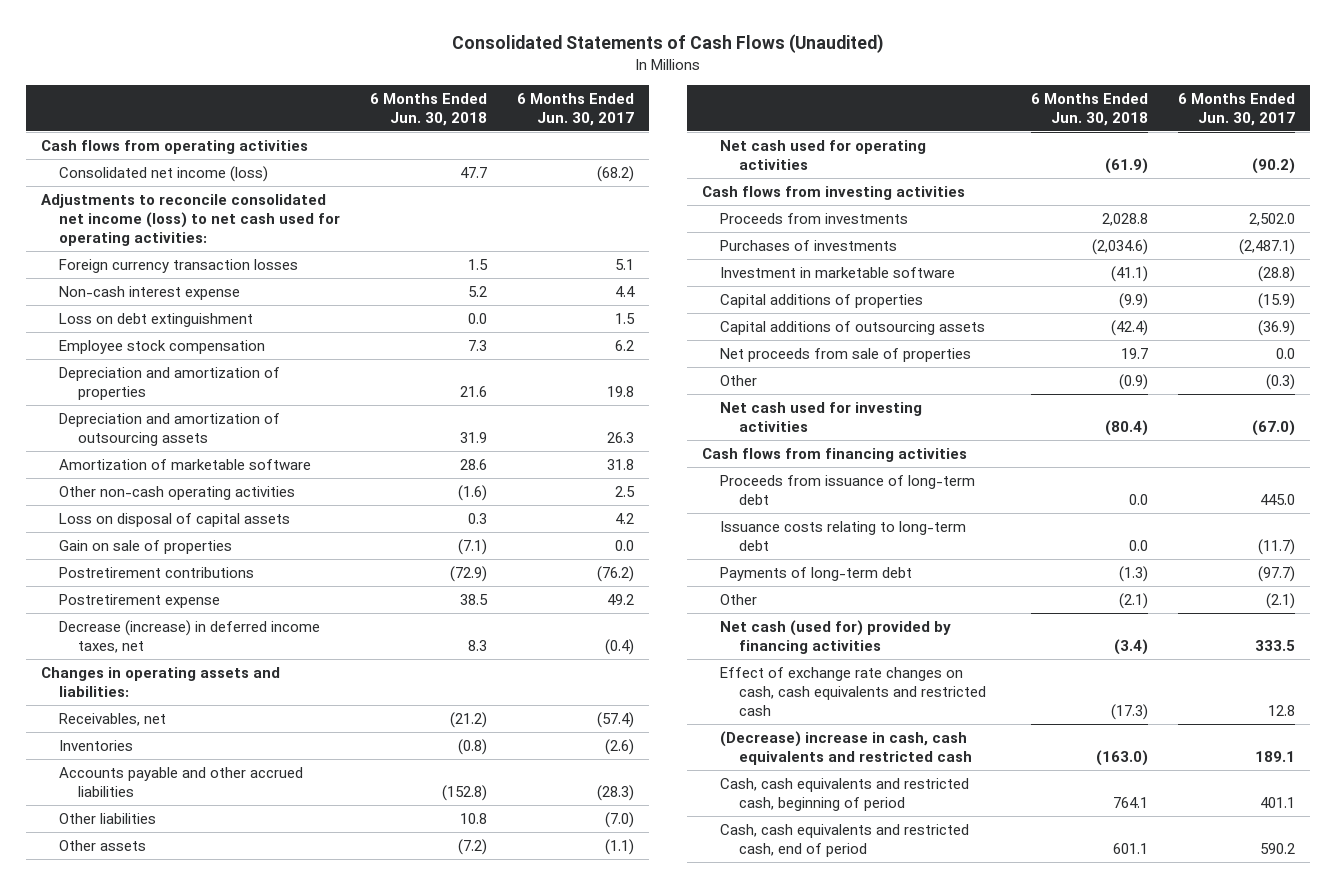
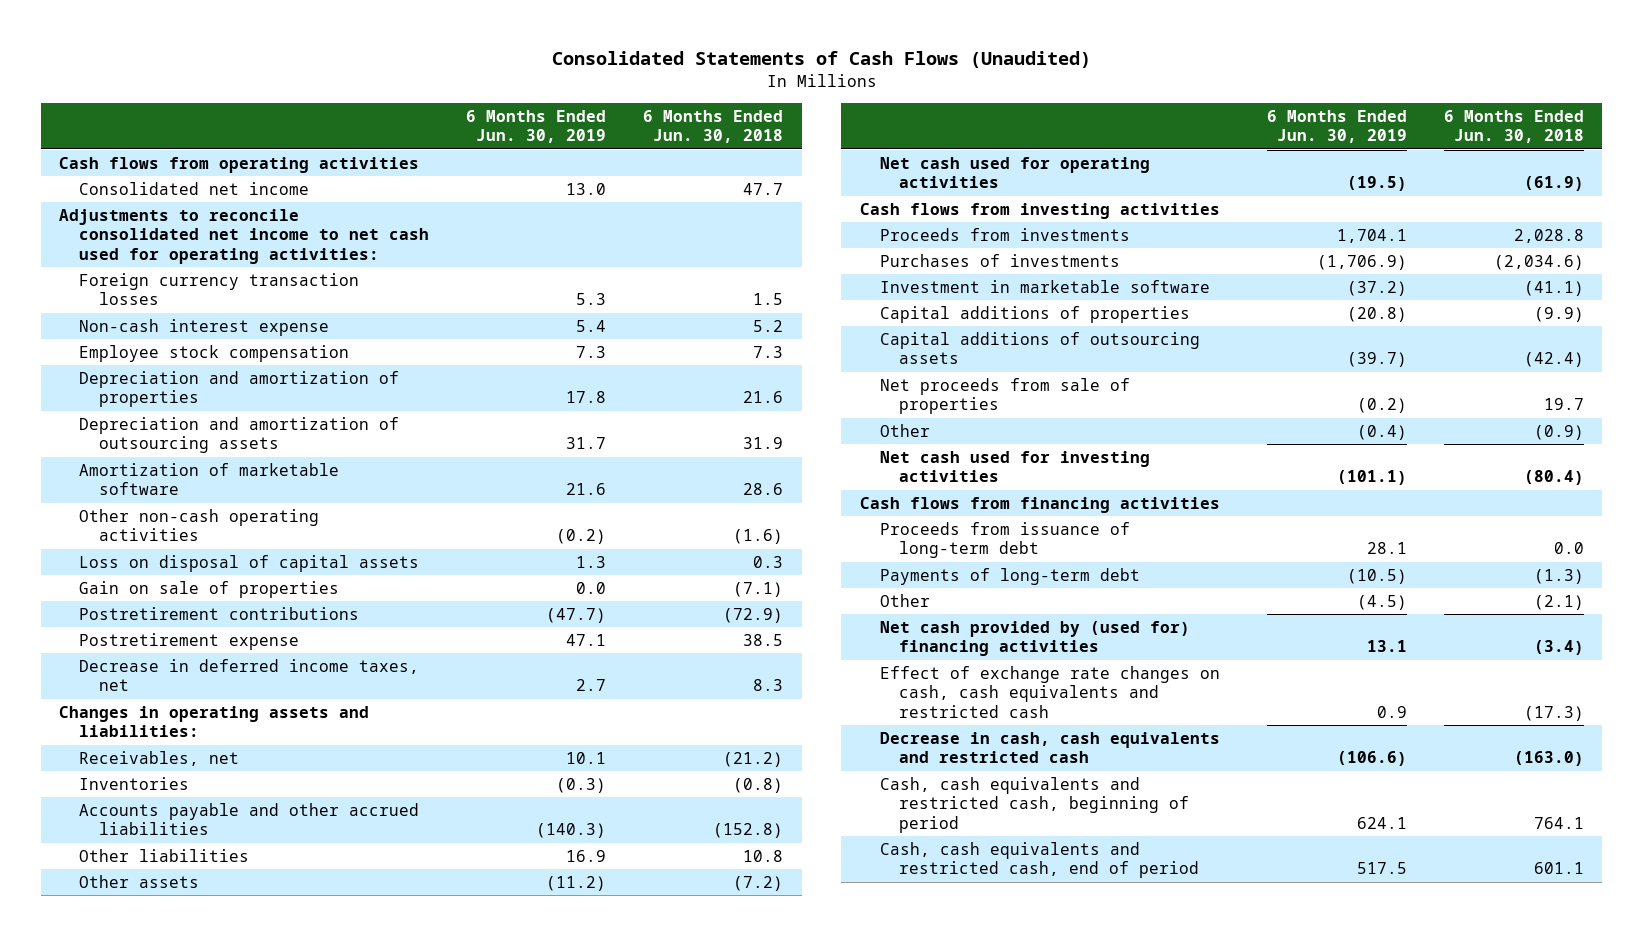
- | 6 Months Ended Jun. 30, 2018 | 6 Months Ended Jun. 30, 2017
+ | 6 Months Ended Jun. 30, 2019 | 6 Months Ended Jun. 30, 2018
- Consolidated net income (loss) | 47.7 | (68.2)
- Adjustments to reconcile consolidated net income (loss) to net cash used for operating activities:
+ Consolidated net income | 13.0 | 47.7
+ Adjustments to reconcile consolidated net income to net cash used for operating activities:
- Loss on debt extinguishment | 0.0 | 1.5
- Decrease (increase) in deferred income taxes, net | 8.3 | (0.4)
+ Decrease in deferred income taxes, net | 2.7 | 8.3
- Issuance costs relating to long-term debt | 0.0 | (11.7)
- Net cash (used for) provided by financing activities | (3.4) | 333.5
+ Net cash provided by (used for) financing activities | 13.1 | (3.4)
- (Decrease) increase in cash, cash equivalents and restricted cash | (163.0) | 189.1
+ Decrease in cash, cash equivalents and restricted cash | (106.6) | (163.0)

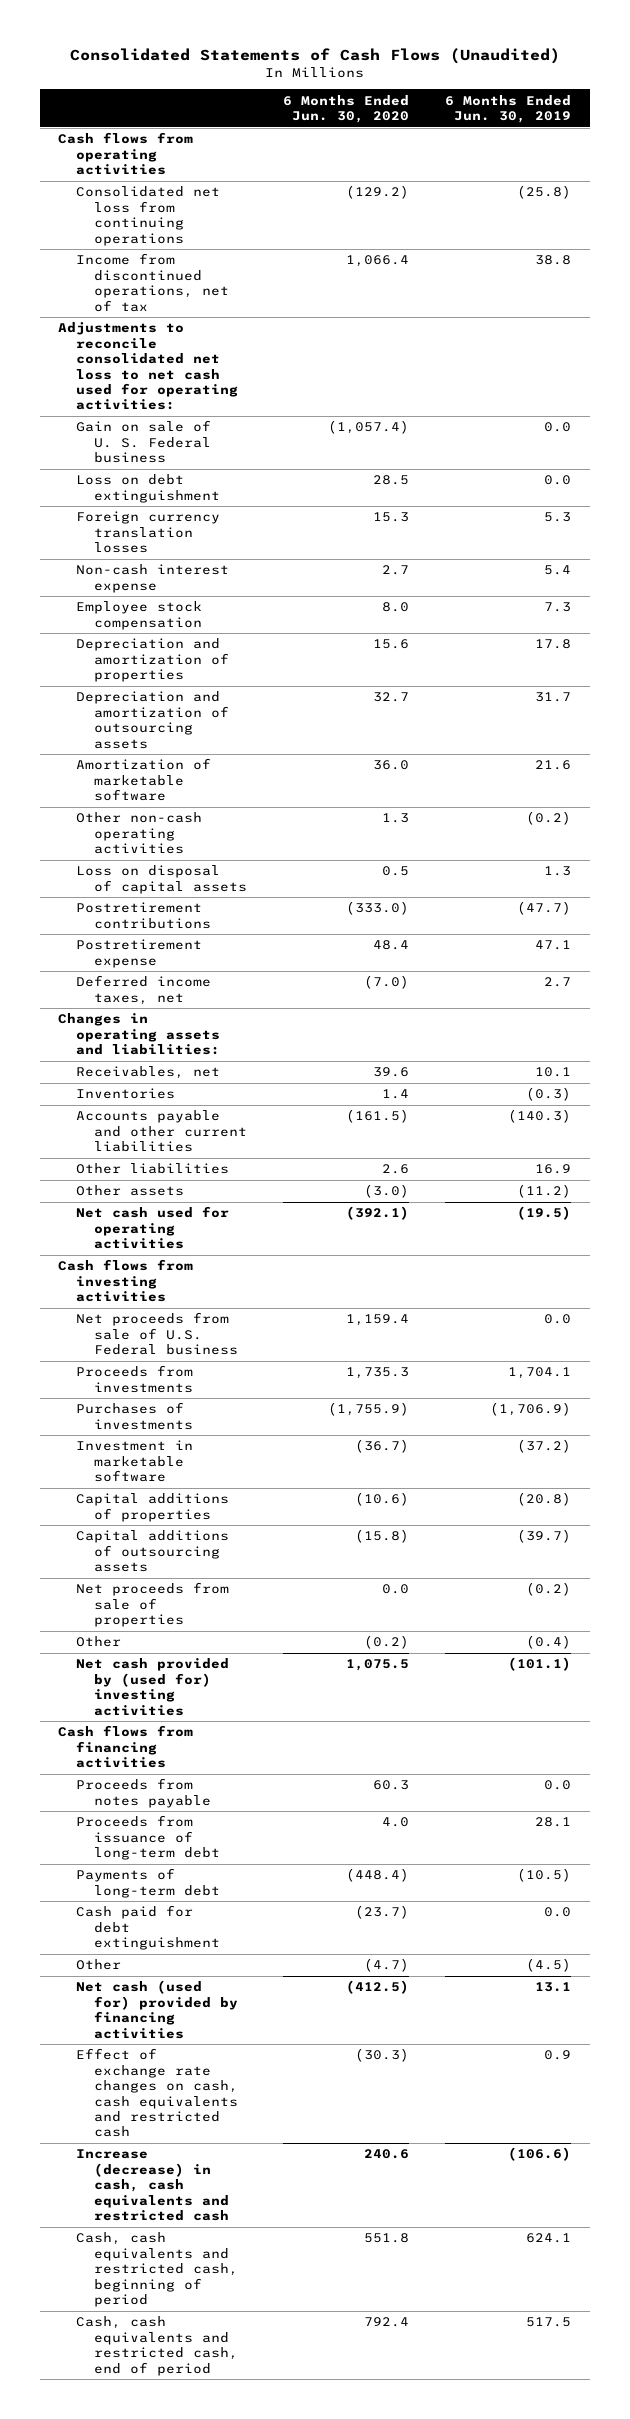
- | 6 Months Ended Jun. 30, 2019 | 6 Months Ended Jun. 30, 2018
+ | 6 Months Ended Jun. 30, 2020 | 6 Months Ended Jun. 30, 2019
- Consolidated net income | 13.0 | 47.7
- Adjustments to reconcile consolidated net income to net cash used for operating activities:
- Foreign currency transaction losses | 5.3 | 1.5
+ Consolidated net loss from continuing operations | (129.2) | (25.8)
+ Income from discontinued operations, net of tax | 1,066.4 | 38.8
+ Adjustments to reconcile consolidated net loss to net cash used for operating activities:
+ Gain on sale of U. S. Federal business | (1,057.4) | 0.0
+ Loss on debt extinguishment | 28.5 | 0.0
+ Foreign currency translation losses | 15.3 | 5.3
- Gain on sale of properties | 0.0 | (7.1)
- Decrease in deferred income taxes, net | 2.7 | 8.3
+ Deferred income taxes, net | (7.0) | 2.7
- Accounts payable and other accrued liabilities | (140.3) | (152.8)
+ Accounts payable and other current liabilities | (161.5) | (140.3)
+ Net proceeds from sale of U.S. Federal business | 1,159.4 | 0.0
- Net cash used for investing activities | (101.1) | (80.4)
+ Net cash provided by (used for) investing activities | 1,075.5 | (101.1)
+ Proceeds from notes payable | 60.3 | 0.0
+ Cash paid for debt extinguishment | (23.7) | 0.0
- Net cash provided by (used for) financing activities | 13.1 | (3.4)
+ Net cash (used for) provided by financing activities | (412.5) | 13.1
- Decrease in cash, cash equivalents and restricted cash | (106.6) | (163.0)
+ Increase (decrease) in cash, cash equivalents and restricted cash | 240.6 | (106.6)

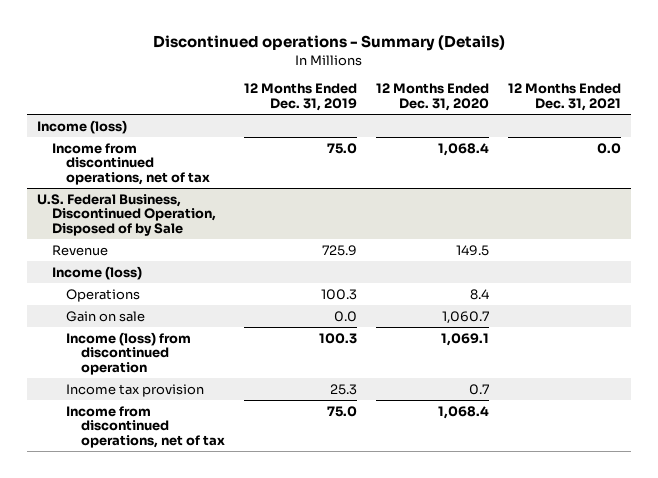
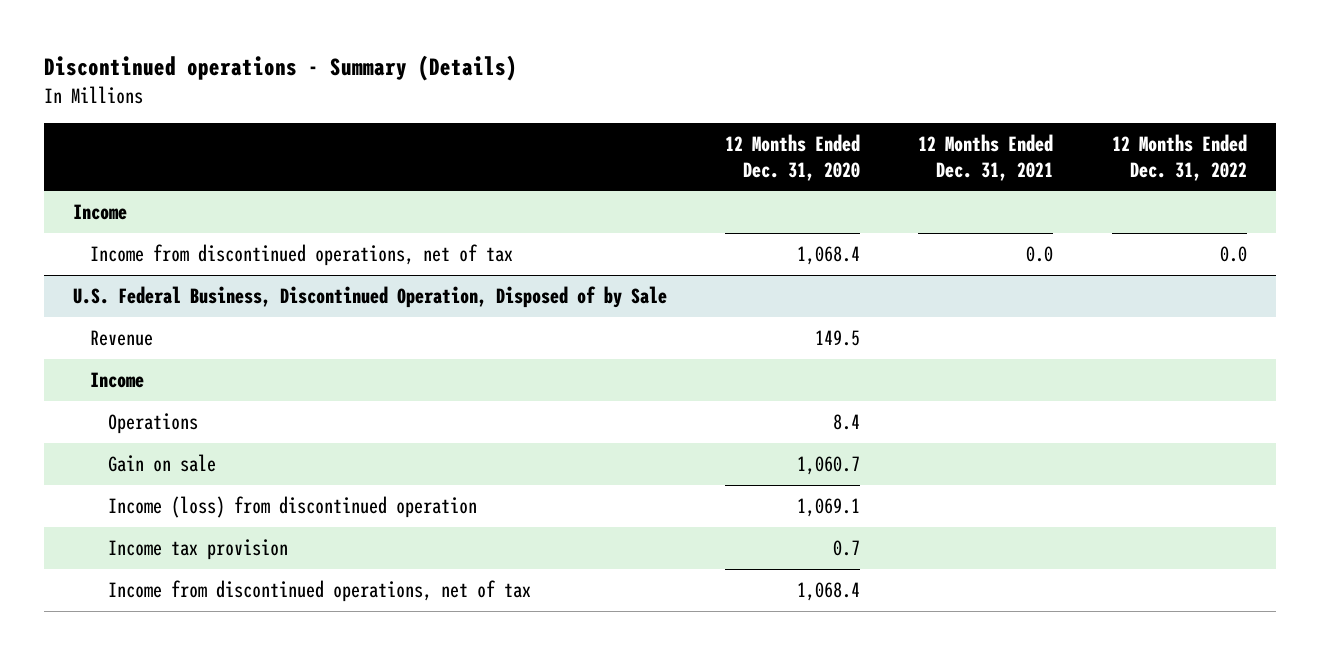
- | 12 Months Ended Dec. 31, 2019 | 12 Months Ended Dec. 31, 2020 | 12 Months Ended Dec. 31, 2021
+ | 12 Months Ended Dec. 31, 2020 | 12 Months Ended Dec. 31, 2021 | 12 Months Ended Dec. 31, 2022
- Income (loss)
+ Income
@ U.S. Federal Business, Discontinued Operation, Disposed of by Sale
- Income (loss)
+ Income

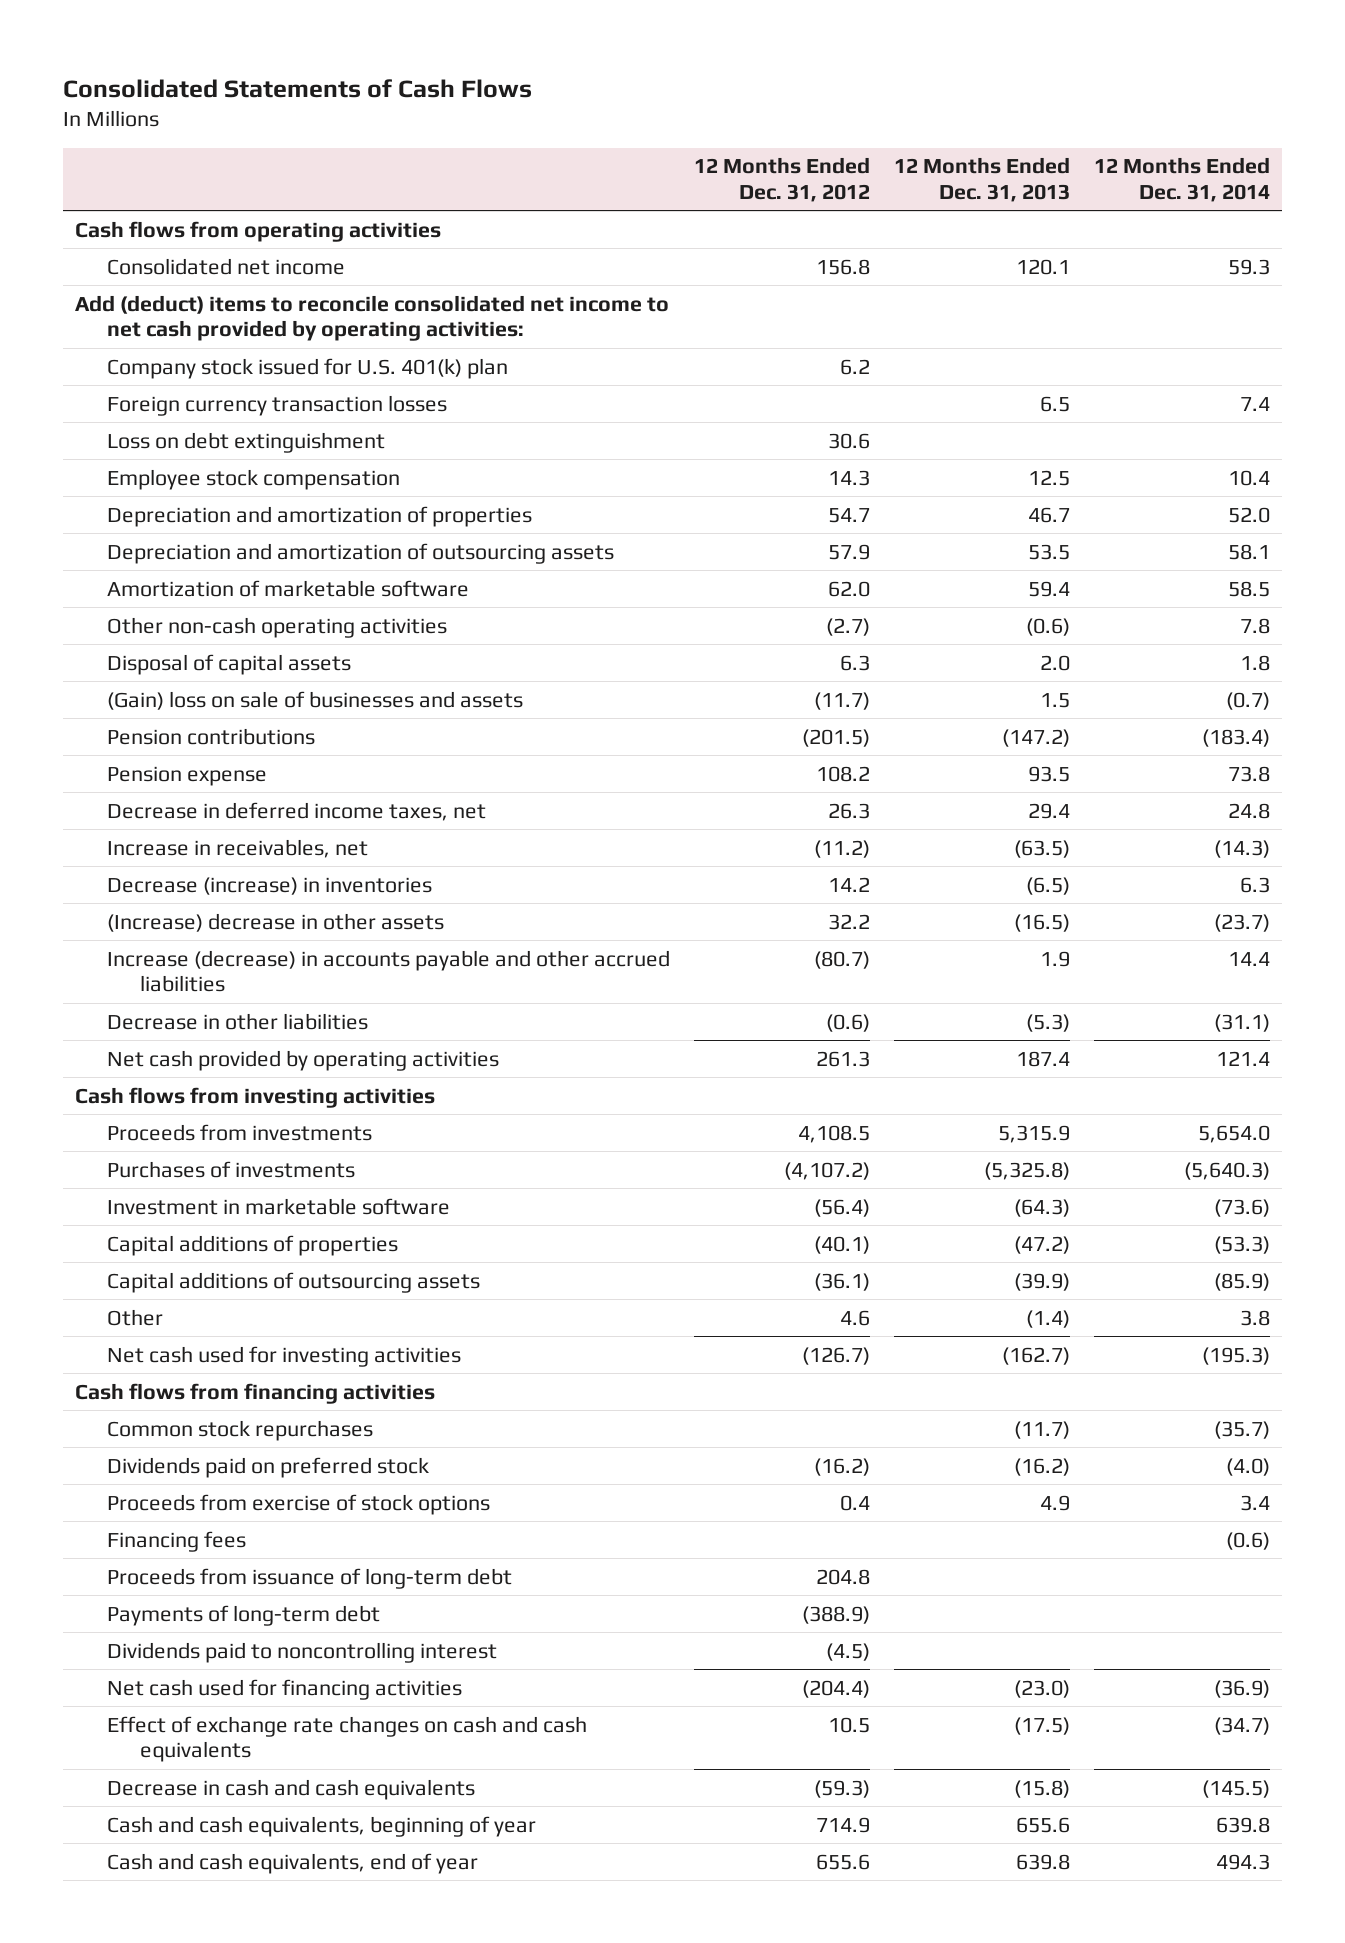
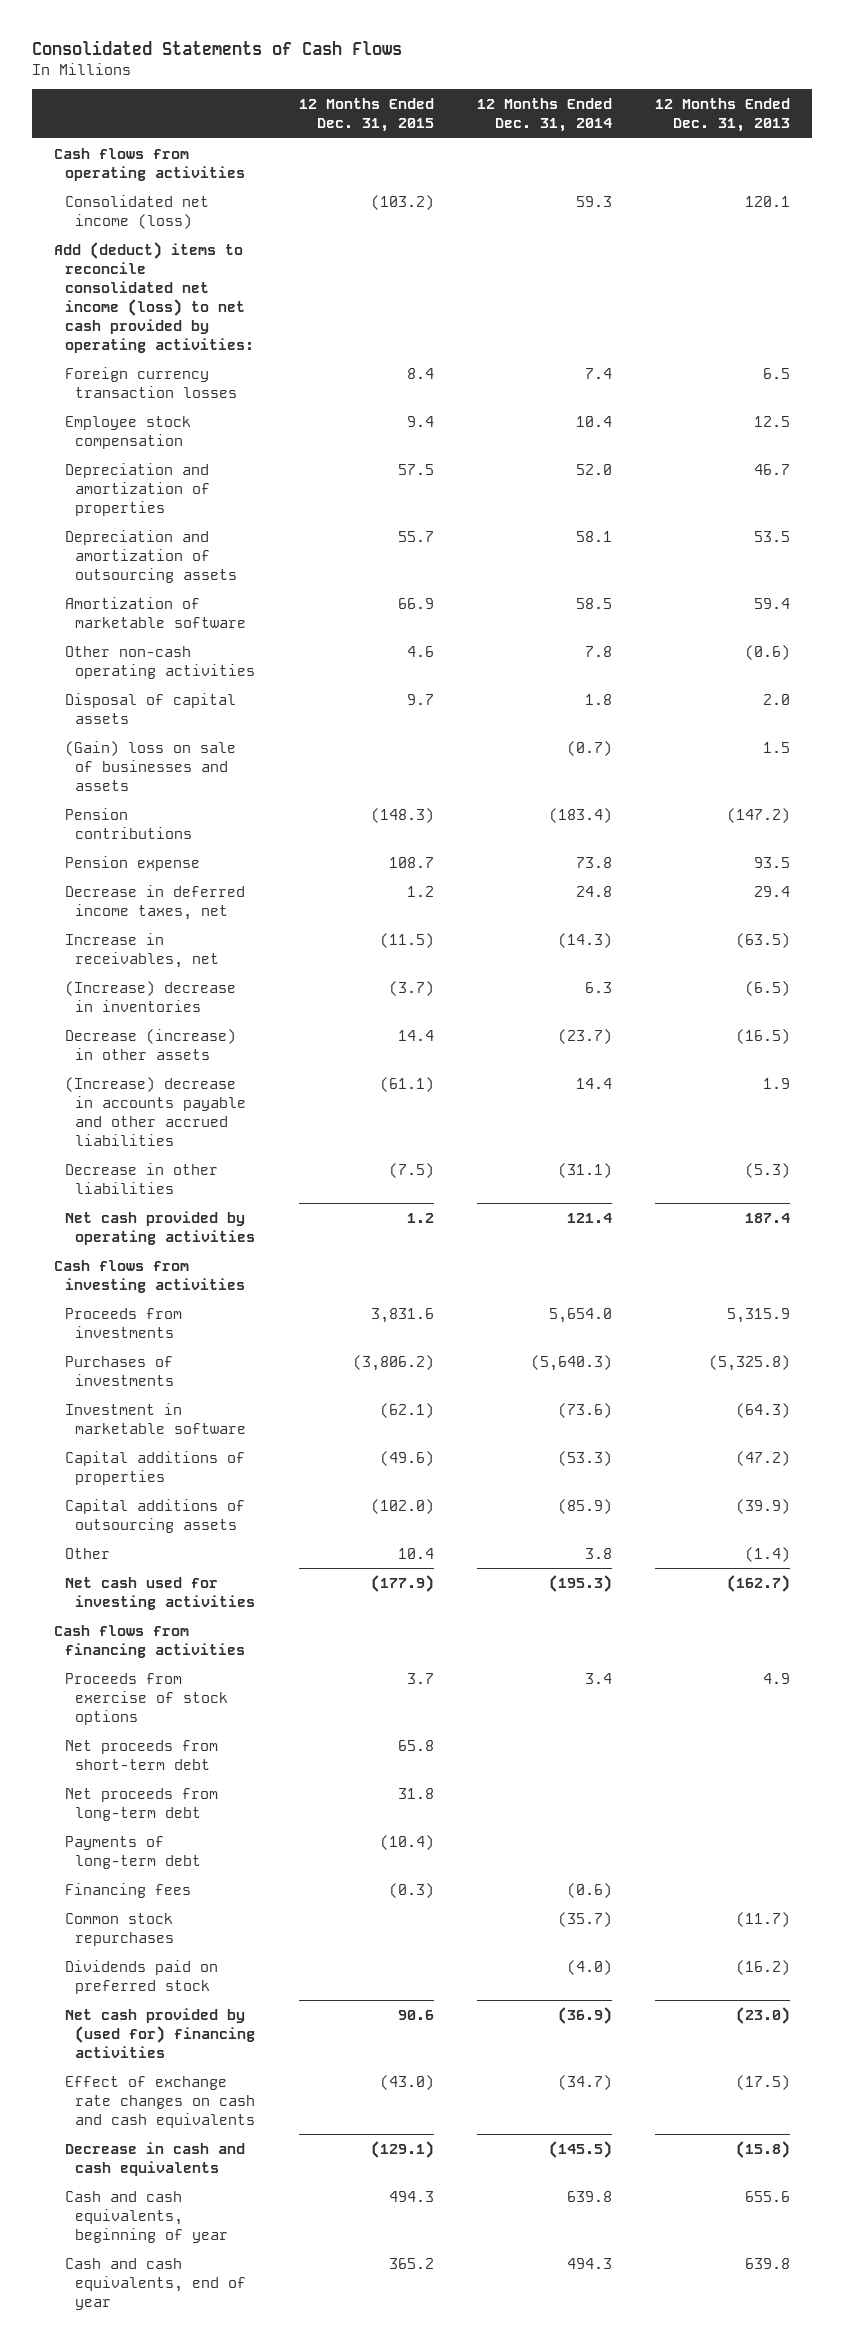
- | 12 Months Ended Dec. 31, 2012 | 12 Months Ended Dec. 31, 2013 | 12 Months Ended Dec. 31, 2014
+ | 12 Months Ended Dec. 31, 2015 | 12 Months Ended Dec. 31, 2014 | 12 Months Ended Dec. 31, 2013
- Consolidated net income | 156.8 | 120.1 | 59.3
- Add (deduct) items to reconcile consolidated net income to net cash provided by operating activities:
- Company stock issued for U.S. 401(k) plan | 6.2 | |
+ Consolidated net income (loss) | (103.2) | 59.3 | 120.1
+ Add (deduct) items to reconcile consolidated net income (loss) to net cash provided by operating activities:
- Loss on debt extinguishment | 30.6 | |
- Decrease (increase) in inventories | 14.2 | (6.5) | 6.3
- (Increase) decrease in other assets | 32.2 | (16.5) | (23.7)
- Increase (decrease) in accounts payable and other accrued liabilities | (80.7) | 1.9 | 14.4
+ (Increase) decrease in inventories | (3.7) | 6.3 | (6.5)
+ Decrease (increase) in other assets | 14.4 | (23.7) | (16.5)
+ (Increase) decrease in accounts payable and other accrued liabilities | (61.1) | 14.4 | 1.9
- Proceeds from issuance of long-term debt | 204.8 | |
+ Net proceeds from short-term debt | 65.8 | |
+ Net proceeds from long-term debt | 31.8 | |
- Dividends paid to noncontrolling interest | (4.5) | |
- Net cash used for financing activities | (204.4) | (23.0) | (36.9)
moved down: Financing fees | (0.3) | (0.6) |
moved down: Common stock repurchases | | (35.7) | (11.7)
moved down: Dividends paid on preferred stock | | (4.0) | (16.2)
+ Net cash provided by (used for) financing activities | 90.6 | (36.9) | (23.0)

